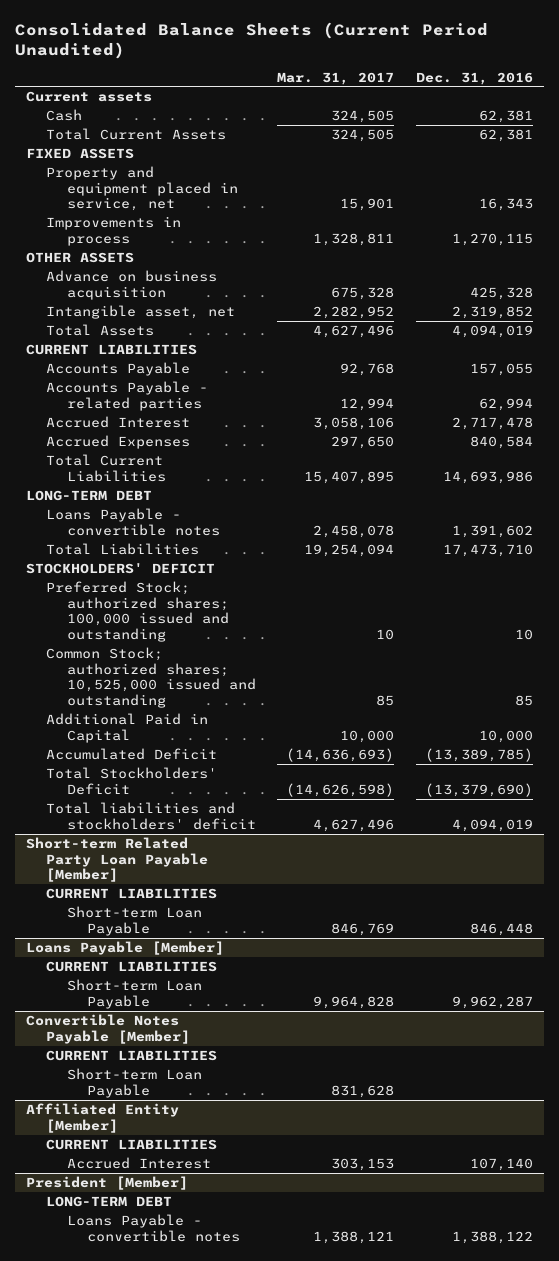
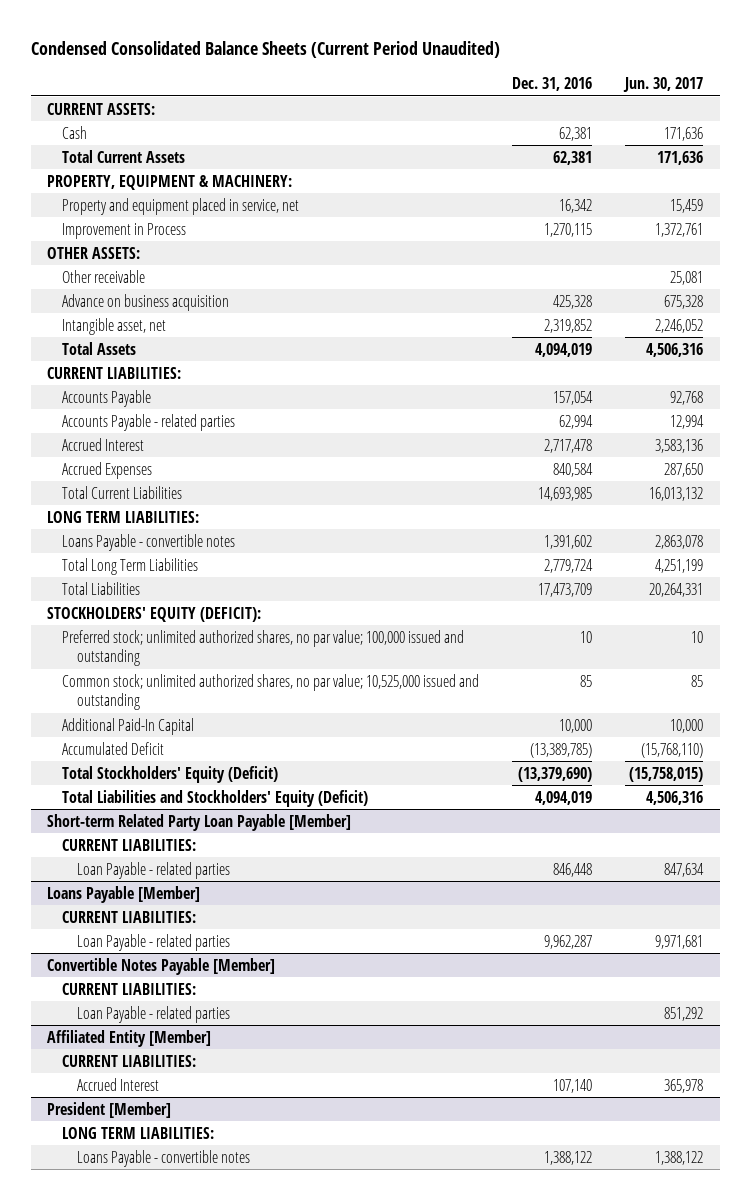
- Consolidated Balance Sheets (Current Period Unaudited)
+ Condensed Consolidated Balance Sheets (Current Period Unaudited)
- | Mar. 31, 2017 | Dec. 31, 2016
+ | Dec. 31, 2016 | Jun. 30, 2017
- Current assets
+ CURRENT ASSETS:
- FIXED ASSETS
- Property and equipment placed in service, net | 15,901 | 16,343
- Improvements in process | 1,328,811 | 1,270,115
- OTHER ASSETS
+ PROPERTY, EQUIPMENT & MACHINERY:
+ Property and equipment placed in service, net | 16,342 | 15,459
+ Improvement in Process | 1,270,115 | 1,372,761
+ OTHER ASSETS:
+ Other receivable | | 25,081
- CURRENT LIABILITIES
- Accounts Payable | 92,768 | 157,055
+ CURRENT LIABILITIES:
+ Accounts Payable | 157,054 | 92,768
- Total Current Liabilities | 15,407,895 | 14,693,986
- LONG-TERM DEBT
+ Total Current Liabilities | 14,693,985 | 16,013,132
+ LONG TERM LIABILITIES:
- Total Liabilities | 19,254,094 | 17,473,710
- STOCKHOLDERS' DEFICIT
- Preferred Stock; authorized shares; 100,000 issued and outstanding | 10 | 10
- Common Stock; authorized shares; 10,525,000 issued and outstanding | 85 | 85
- Additional Paid in Capital | 10,000 | 10,000
+ Total Long Term Liabilities | 2,779,724 | 4,251,199
+ Total Liabilities | 17,473,709 | 20,264,331
+ STOCKHOLDERS' EQUITY (DEFICIT):
+ Preferred stock; unlimited authorized shares, no par value; 100,000 issued and outstanding | 10 | 10
+ Common stock; unlimited authorized shares, no par value; 10,525,000 issued and outstanding | 85 | 85
+ Additional Paid-In Capital | 10,000 | 10,000
- Total Stockholders' Deficit | (14,626,598) | (13,379,690)
- Total liabilities and stockholders' deficit | 4,627,496 | 4,094,019
+ Total Stockholders' Equity (Deficit) | (13,379,690) | (15,758,015)
+ Total Liabilities and Stockholders' Equity (Deficit) | 4,094,019 | 4,506,316
@ Short-term Related Party Loan Payable [Member]
- CURRENT LIABILITIES
- Short-term Loan Payable | 846,769 | 846,448
+ CURRENT LIABILITIES:
+ Loan Payable - related parties | 846,448 | 847,634
@ Loans Payable [Member]
- CURRENT LIABILITIES
- Short-term Loan Payable | 9,964,828 | 9,962,287
+ CURRENT LIABILITIES:
+ Loan Payable - related parties | 9,962,287 | 9,971,681
@ Convertible Notes Payable [Member]
- CURRENT LIABILITIES
- Short-term Loan Payable | 831,628 |
+ CURRENT LIABILITIES:
+ Loan Payable - related parties | | 851,292
@ Affiliated Entity [Member]
- CURRENT LIABILITIES
+ CURRENT LIABILITIES:
@ President [Member]
- LONG-TERM DEBT
+ LONG TERM LIABILITIES:

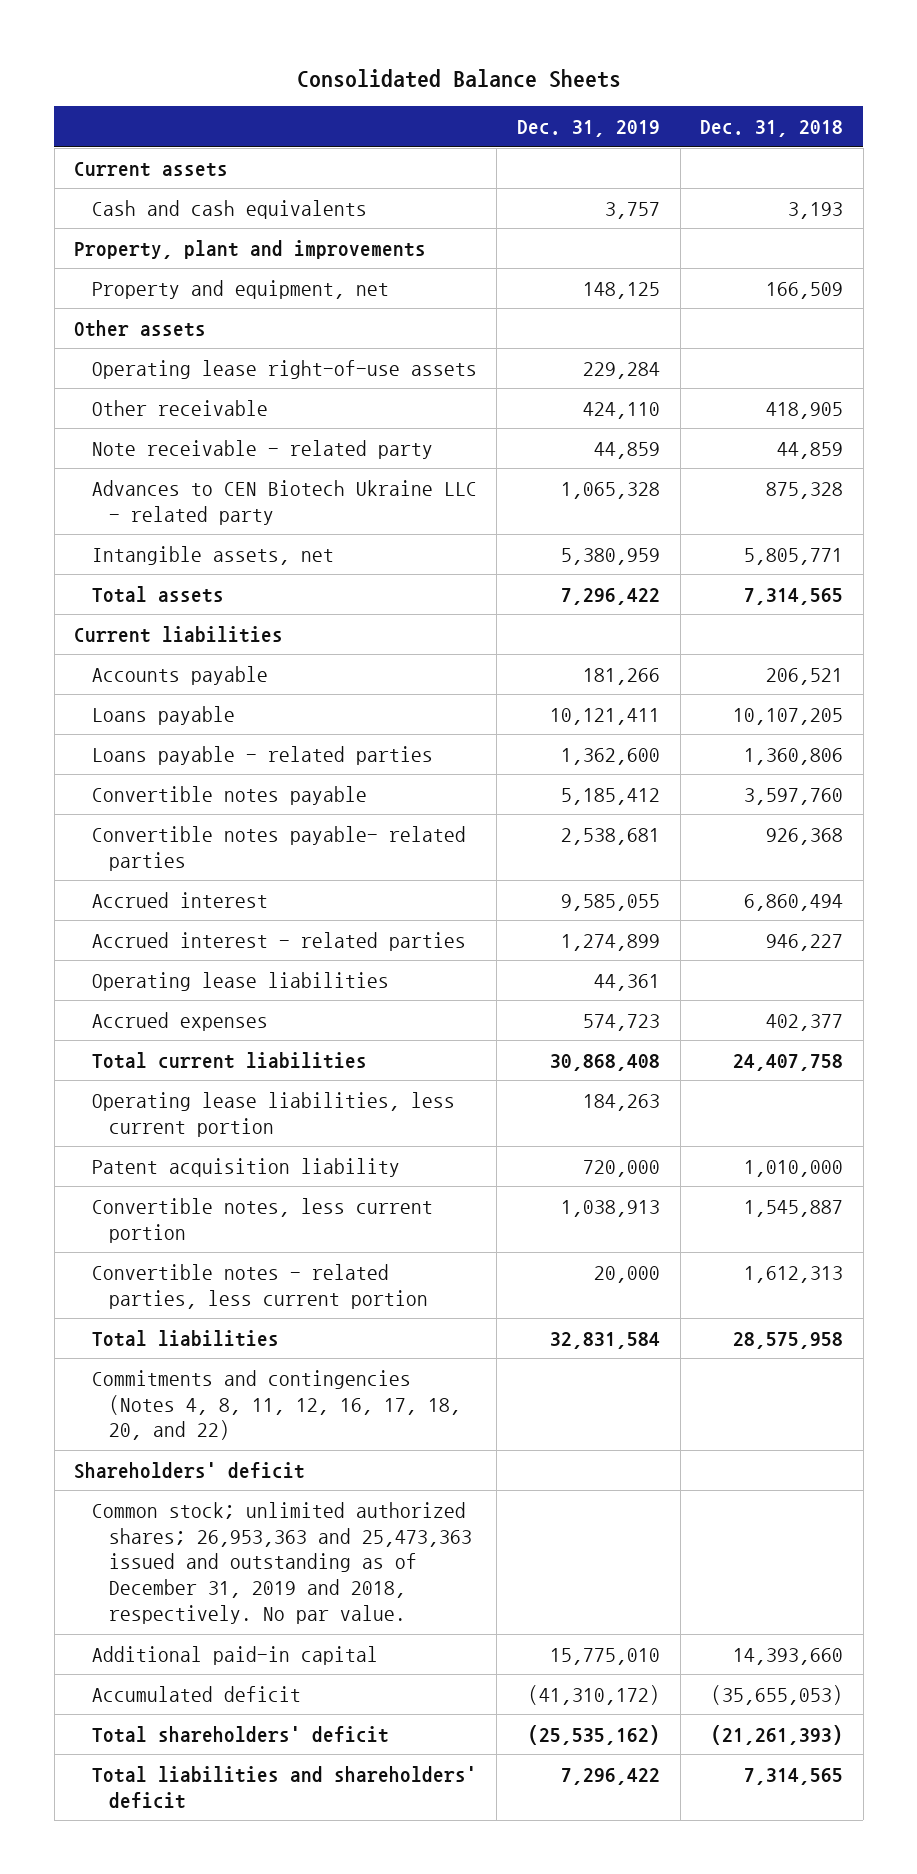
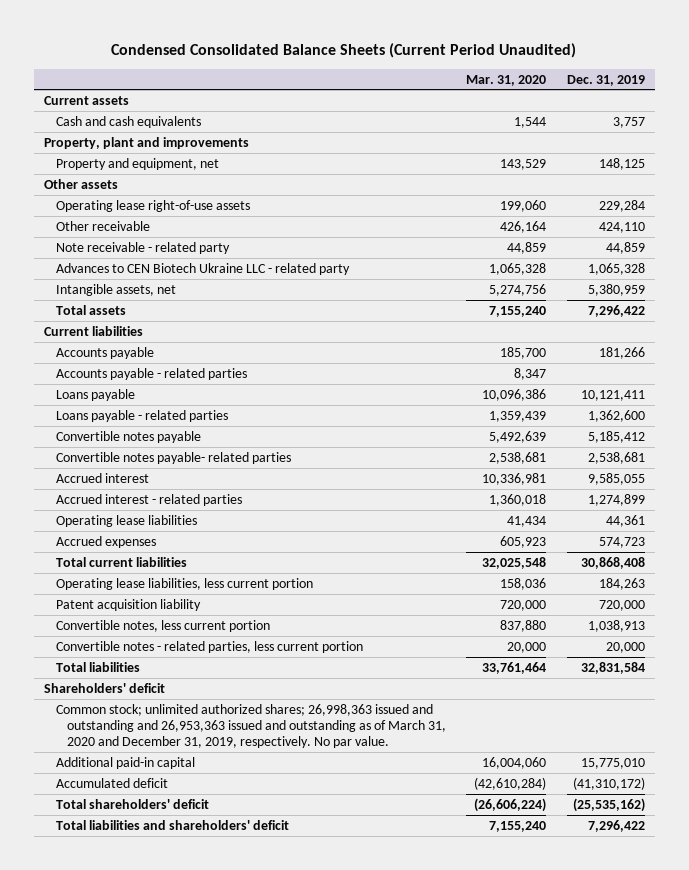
- Consolidated Balance Sheets
+ Condensed Consolidated Balance Sheets (Current Period Unaudited)
- | Dec. 31, 2019 | Dec. 31, 2018
+ | Mar. 31, 2020 | Dec. 31, 2019
+ Accounts payable - related parties | 8,347 |
- Commitments and contingencies (Notes 4, 8, 11, 12, 16, 17, 18, 20, and 22)
- Common stock; unlimited authorized shares; 26,953,363 and 25,473,363 issued and outstanding as of December 31, 2019 and 2018, respectively. No par value.
+ Common stock; unlimited authorized shares; 26,998,363 issued and outstanding and 26,953,363 issued and outstanding as of March 31, 2020 and December 31, 2019, respectively. No par value.

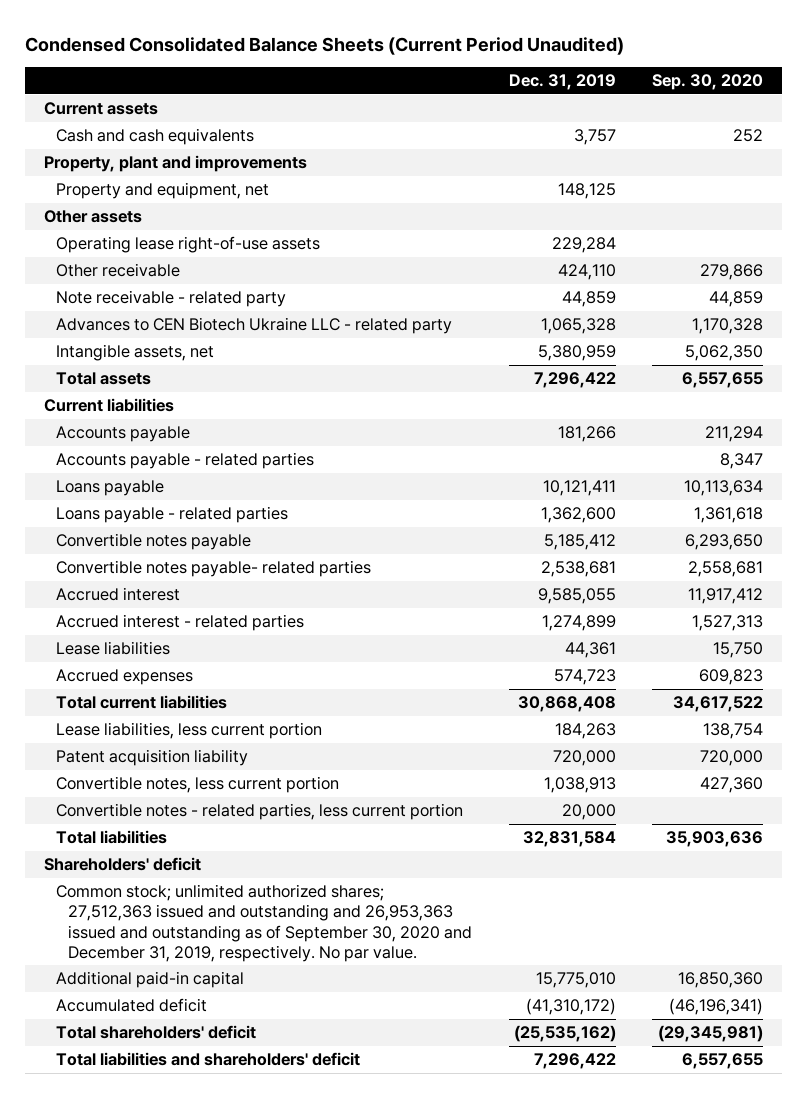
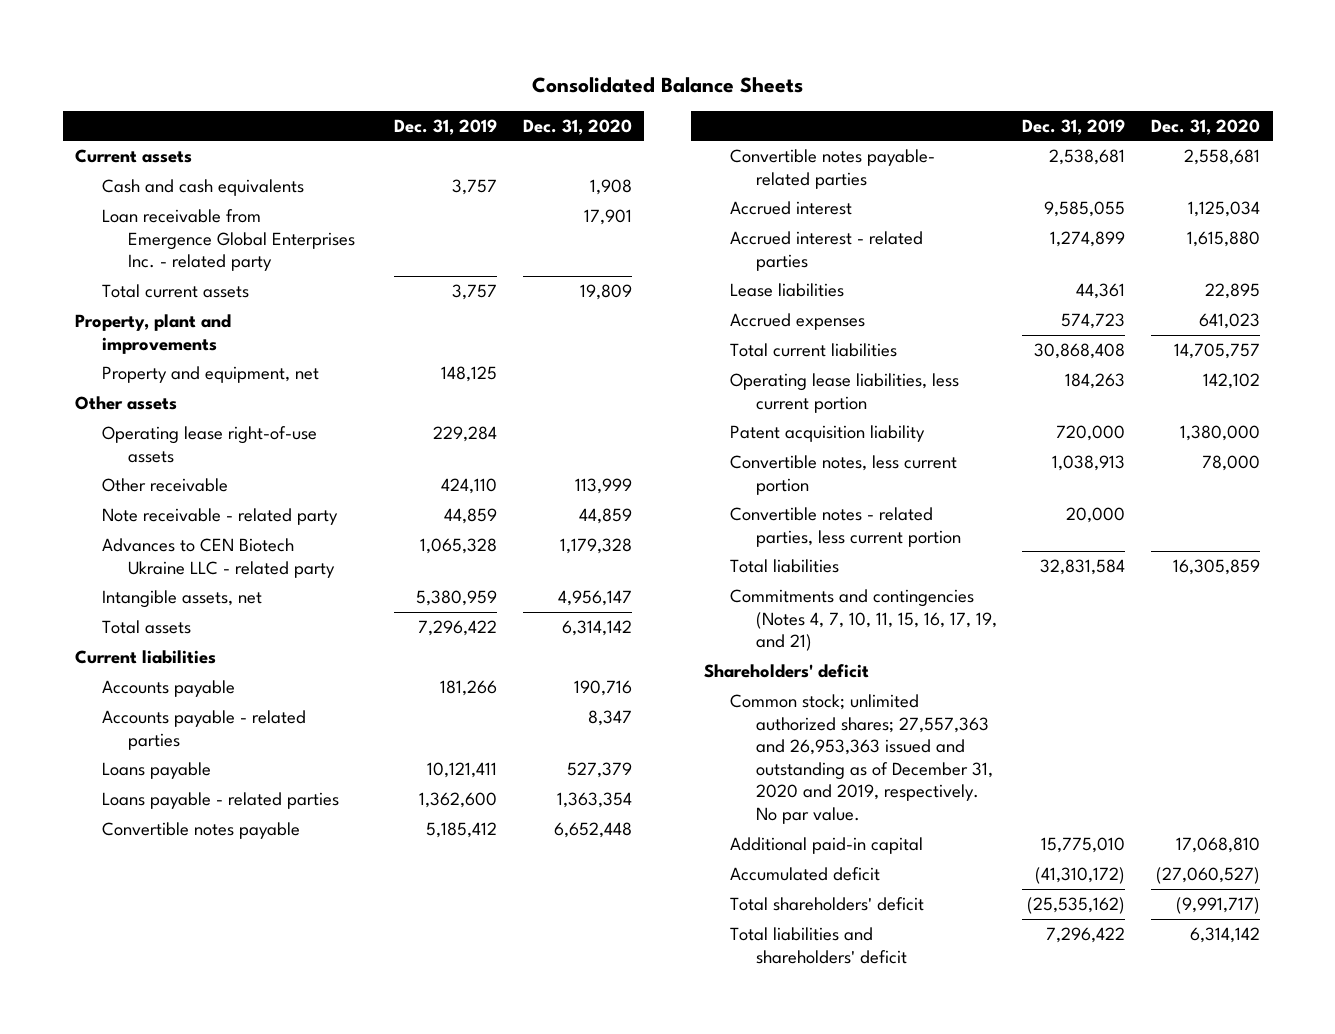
- Condensed Consolidated Balance Sheets (Current Period Unaudited)
+ Consolidated Balance Sheets
- | Dec. 31, 2019 | Sep. 30, 2020
+ | Dec. 31, 2019 | Dec. 31, 2020
+ Loan receivable from Emergence Global Enterprises Inc. - related party | | 17,901
+ Total current assets | 3,757 | 19,809
- Lease liabilities, less current portion | 184,263 | 138,754
+ Operating lease liabilities, less current portion | 184,263 | 142,102
+ Commitments and contingencies (Notes 4, 7, 10, 11, 15, 16, 17, 19, and 21)
- Common stock; unlimited authorized shares; 27,512,363 issued and outstanding and 26,953,363 issued and outstanding as of September 30, 2020 and December 31, 2019, respectively. No par value.
+ Common stock; unlimited authorized shares; 27,557,363 and 26,953,363 issued and outstanding as of December 31, 2020 and 2019, respectively. No par value.

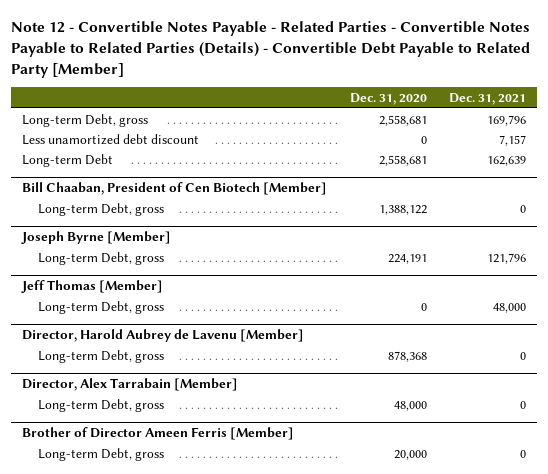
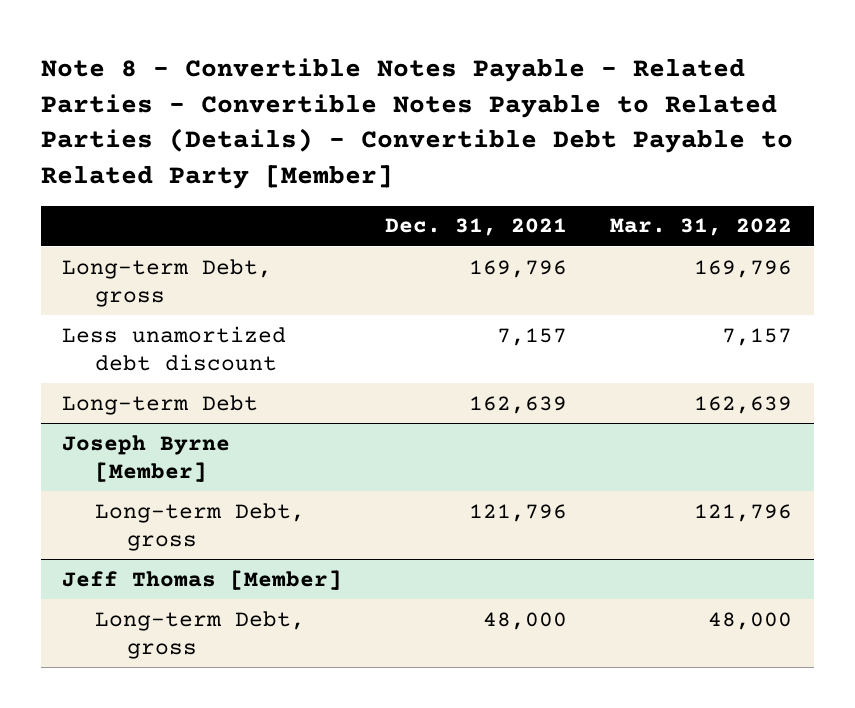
- Note 12 - Convertible Notes Payable - Related Parties - Convertible Notes Payable to Related Parties (Details) - Convertible Debt Payable to Related Party [Member]
+ Note 8 - Convertible Notes Payable - Related Parties - Convertible Notes Payable to Related Parties (Details) - Convertible Debt Payable to Related Party [Member]
- | Dec. 31, 2020 | Dec. 31, 2021
+ | Dec. 31, 2021 | Mar. 31, 2022
- Bill Chaaban, President of Cen Biotech [Member]
- Long-term Debt, gross | 1,388,122 | 0
- Director, Harold Aubrey de Lavenu [Member]
- Long-term Debt, gross | 878,368 | 0
- Director, Alex Tarrabain [Member]
- Long-term Debt, gross | 48,000 | 0
- Brother of Director Ameen Ferris [Member]
- Long-term Debt, gross | 20,000 | 0

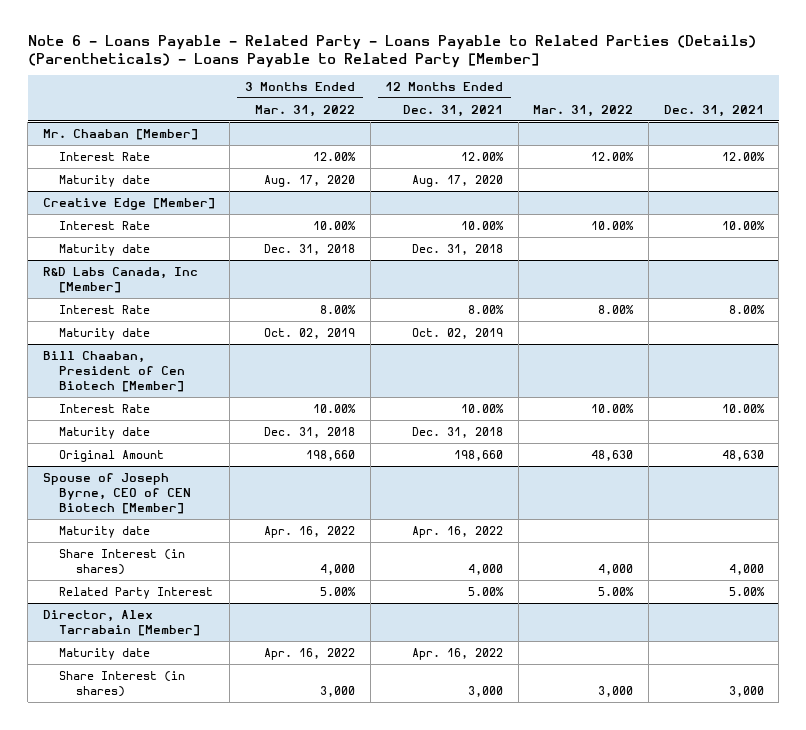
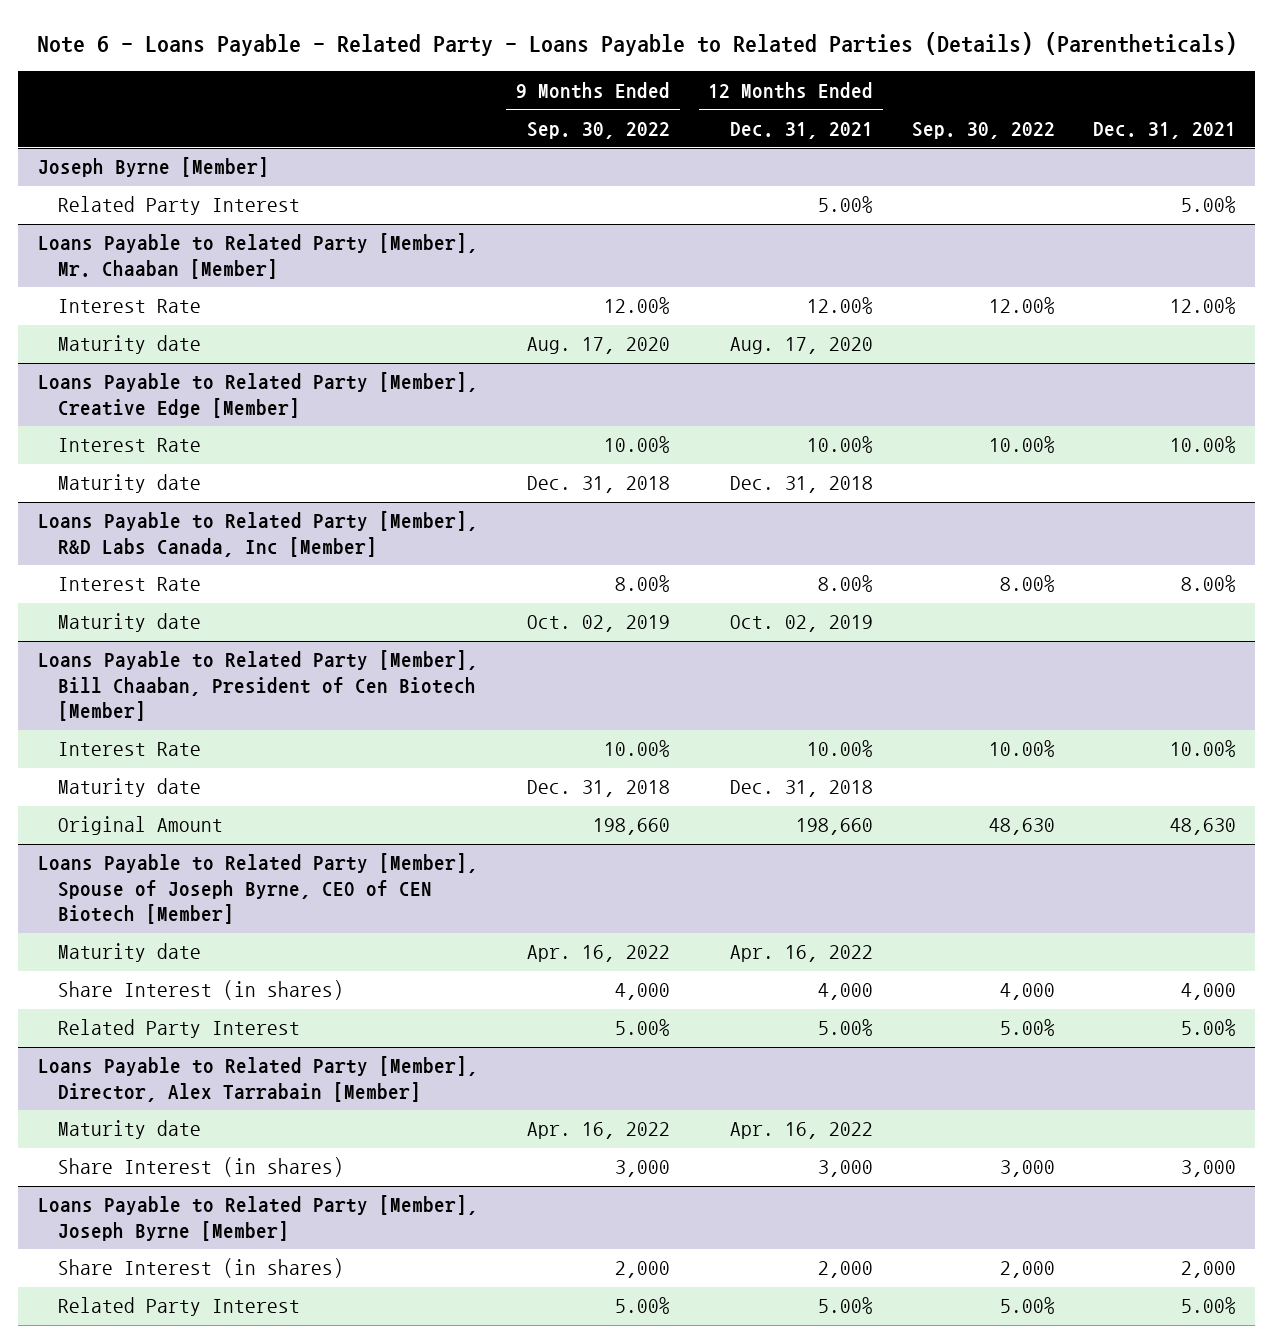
- Note 6 - Loans Payable - Related Party - Loans Payable to Related Parties (Details) (Parentheticals) - Loans Payable to Related Party [Member]
+ Note 6 - Loans Payable - Related Party - Loans Payable to Related Parties (Details) (Parentheticals)
- | 3 Months Ended Mar. 31, 2022 | 12 Months Ended Dec. 31, 2021 | Mar. 31, 2022 | Dec. 31, 2021
+ | 9 Months Ended Sep. 30, 2022 | 12 Months Ended Dec. 31, 2021 | Sep. 30, 2022 | Dec. 31, 2021
- Mr. Chaaban [Member]
+ Joseph Byrne [Member]
+ Related Party Interest | | 5.00% | | 5.00%
+ Loans Payable to Related Party [Member], Mr. Chaaban [Member]
- Creative Edge [Member]
+ Loans Payable to Related Party [Member], Creative Edge [Member]
- R&D Labs Canada, Inc [Member]
+ Loans Payable to Related Party [Member], R&D Labs Canada, Inc [Member]
- Bill Chaaban, President of Cen Biotech [Member]
+ Loans Payable to Related Party [Member], Bill Chaaban, President of Cen Biotech [Member]
- Spouse of Joseph Byrne, CEO of CEN Biotech [Member]
+ Loans Payable to Related Party [Member], Spouse of Joseph Byrne, CEO of CEN Biotech [Member]
- Director, Alex Tarrabain [Member]
+ Loans Payable to Related Party [Member], Director, Alex Tarrabain [Member]
+ Loans Payable to Related Party [Member], Joseph Byrne [Member]
+ Share Interest (in shares) | 2,000 | 2,000 | 2,000 | 2,000
+ Related Party Interest | 5.00% | 5.00% | 5.00% | 5.00%

